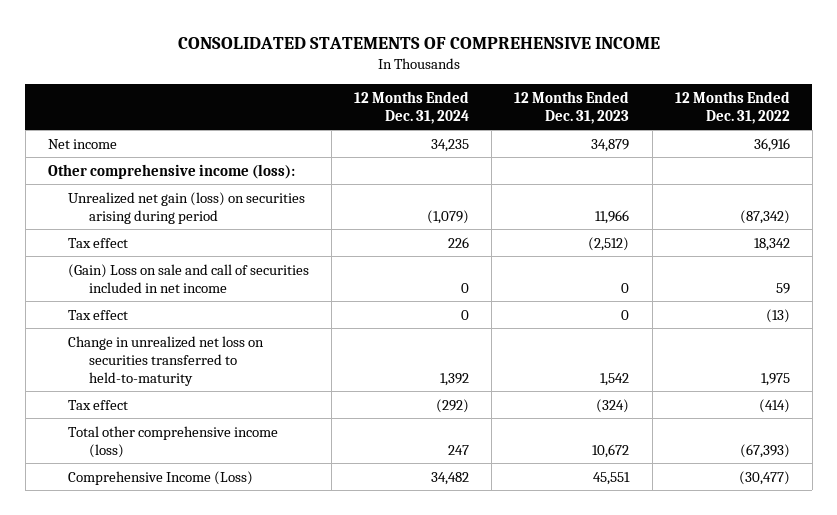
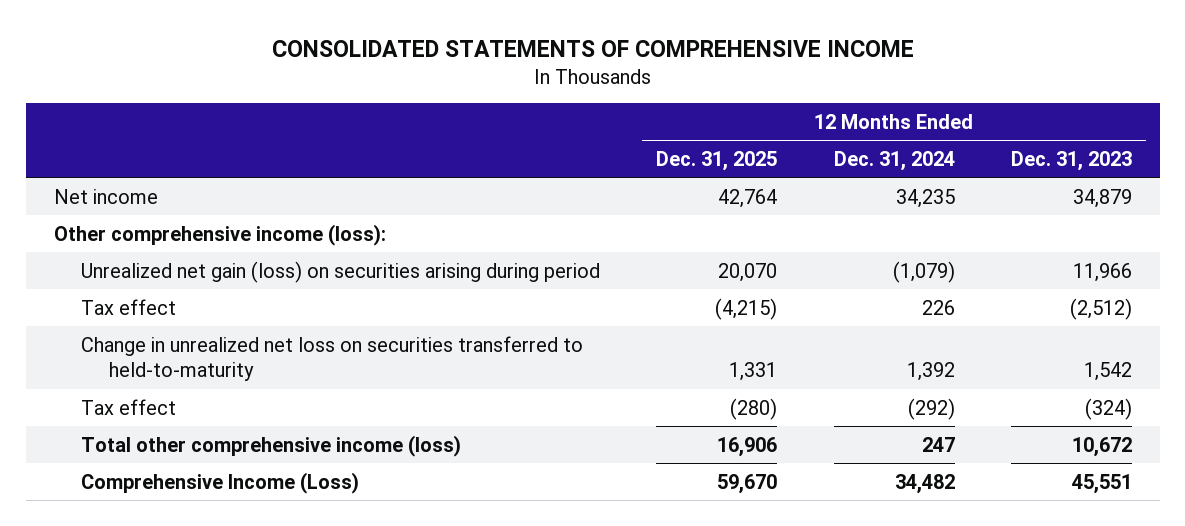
- | 12 Months Ended Dec. 31, 2024 | 12 Months Ended Dec. 31, 2023 | 12 Months Ended Dec. 31, 2022
+ | 12 Months Ended Dec. 31, 2025 | 12 Months Ended Dec. 31, 2024 | 12 Months Ended Dec. 31, 2023
- (Gain) Loss on sale and call of securities included in net income | 0 | 0 | 59
- Tax effect | 0 | 0 | (13)

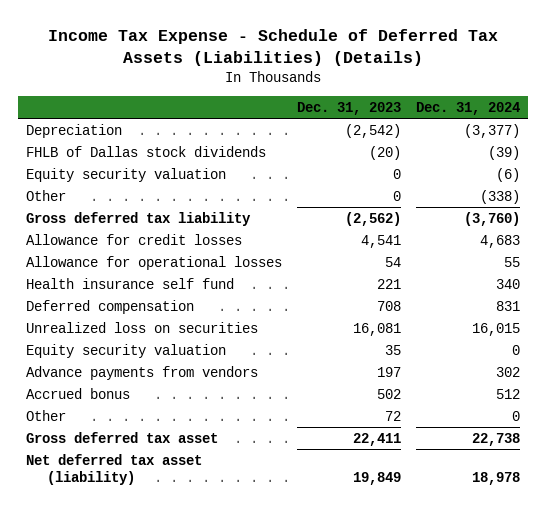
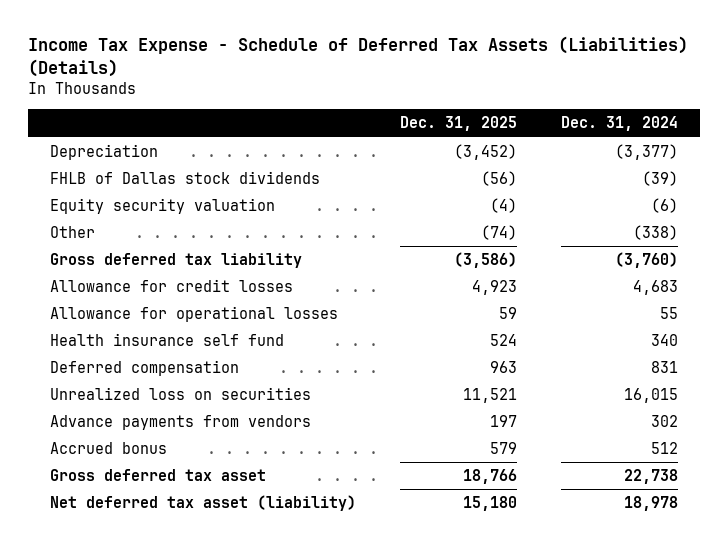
- | Dec. 31, 2023 | Dec. 31, 2024
+ | Dec. 31, 2025 | Dec. 31, 2024
- Equity security valuation | 35 | 0
- Other | 72 | 0

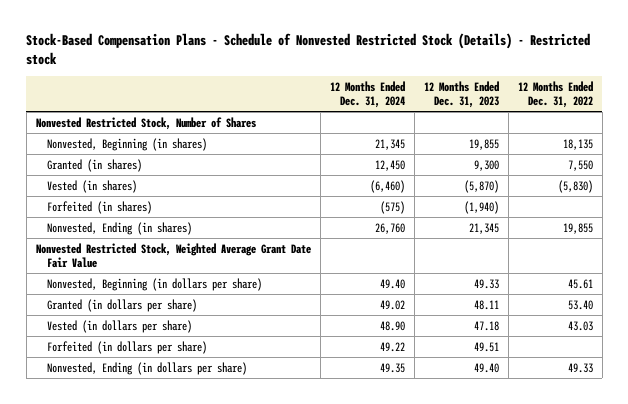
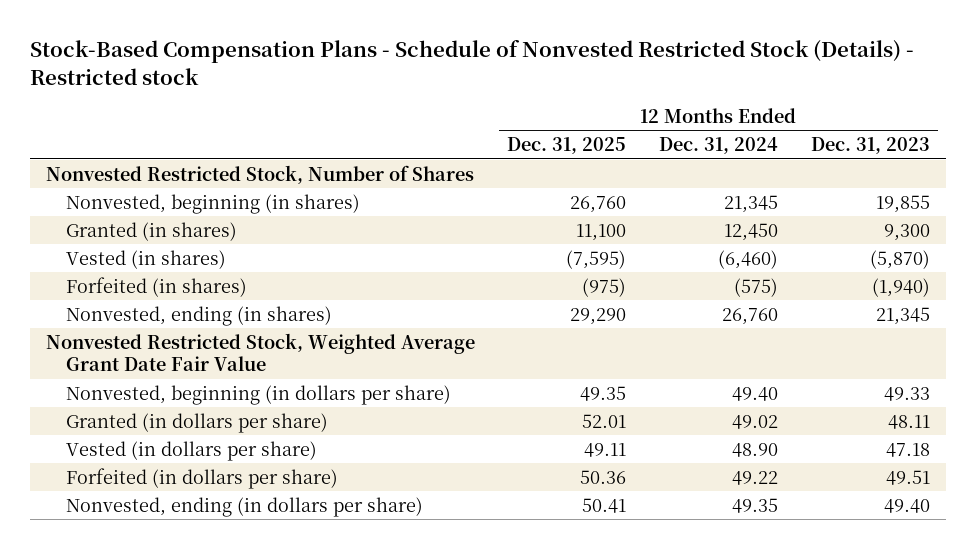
- | 12 Months Ended Dec. 31, 2024 | 12 Months Ended Dec. 31, 2023 | 12 Months Ended Dec. 31, 2022
+ | 12 Months Ended Dec. 31, 2025 | 12 Months Ended Dec. 31, 2024 | 12 Months Ended Dec. 31, 2023
- Nonvested, Beginning (in shares) | 21,345 | 19,855 | 18,135
+ Nonvested, beginning (in shares) | 26,760 | 21,345 | 19,855
- Nonvested, Ending (in shares) | 26,760 | 21,345 | 19,855
+ Nonvested, ending (in shares) | 29,290 | 26,760 | 21,345
- Nonvested, Beginning (in dollars per share) | 49.40 | 49.33 | 45.61
+ Nonvested, beginning (in dollars per share) | 49.35 | 49.40 | 49.33
- Nonvested, Ending (in dollars per share) | 49.35 | 49.40 | 49.33
+ Nonvested, ending (in dollars per share) | 50.41 | 49.35 | 49.40

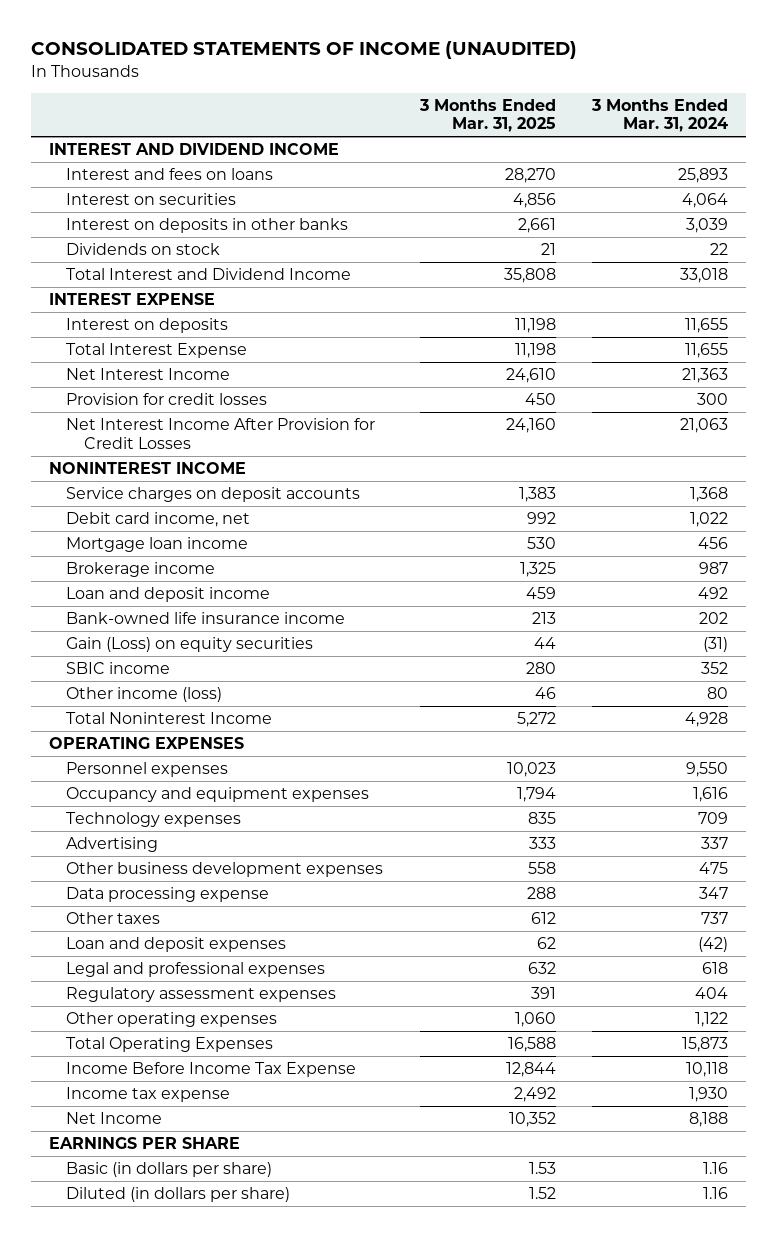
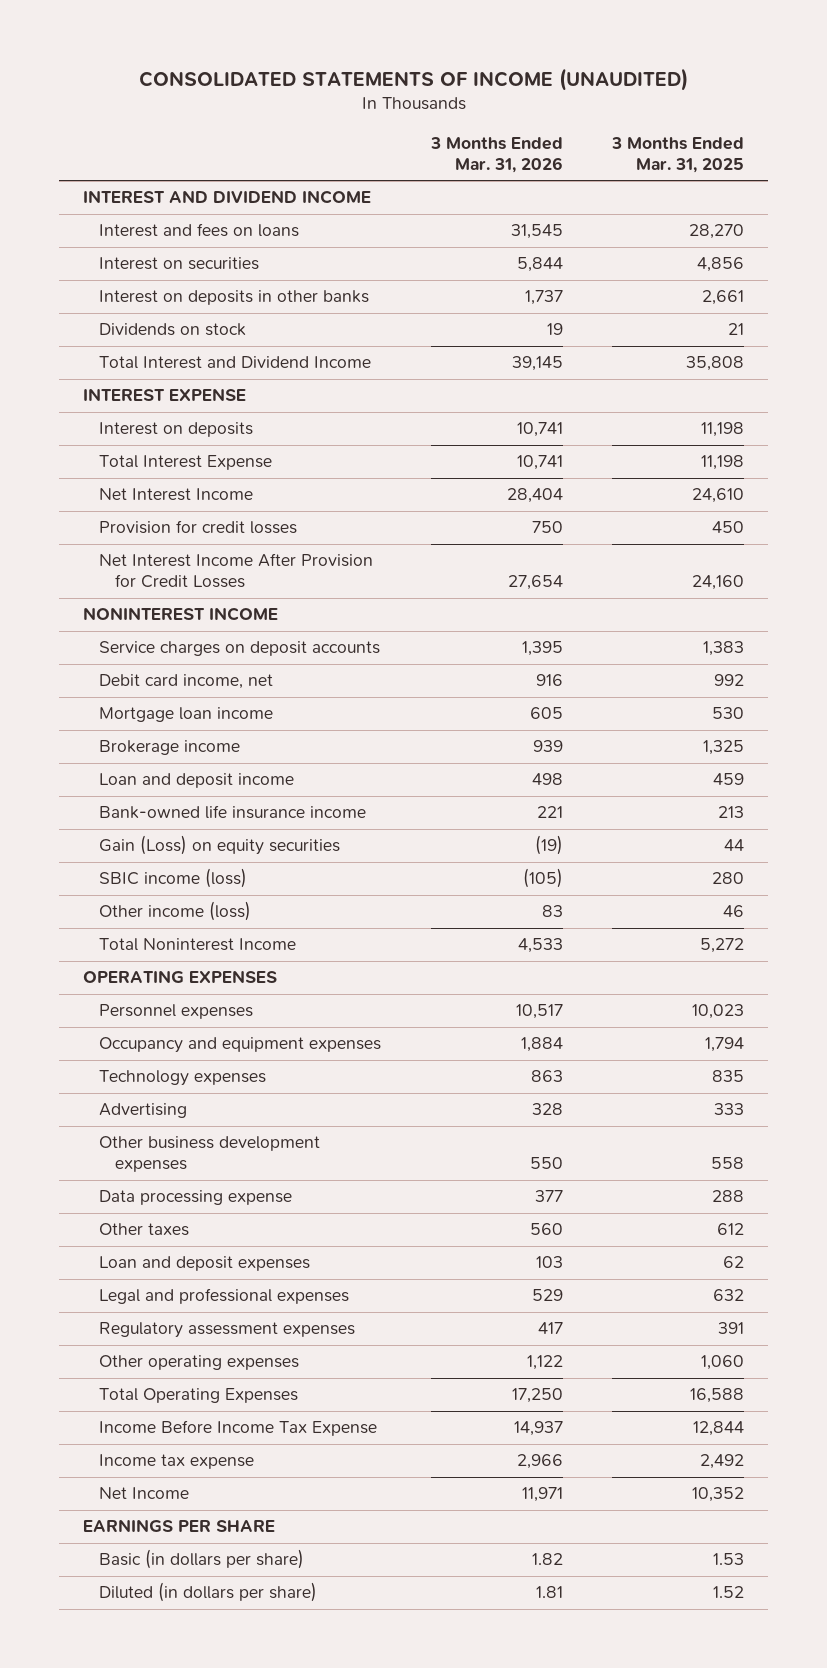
- | 3 Months Ended Mar. 31, 2025 | 3 Months Ended Mar. 31, 2024
+ | 3 Months Ended Mar. 31, 2026 | 3 Months Ended Mar. 31, 2025
- SBIC income | 280 | 352
+ SBIC income (loss) | (105) | 280

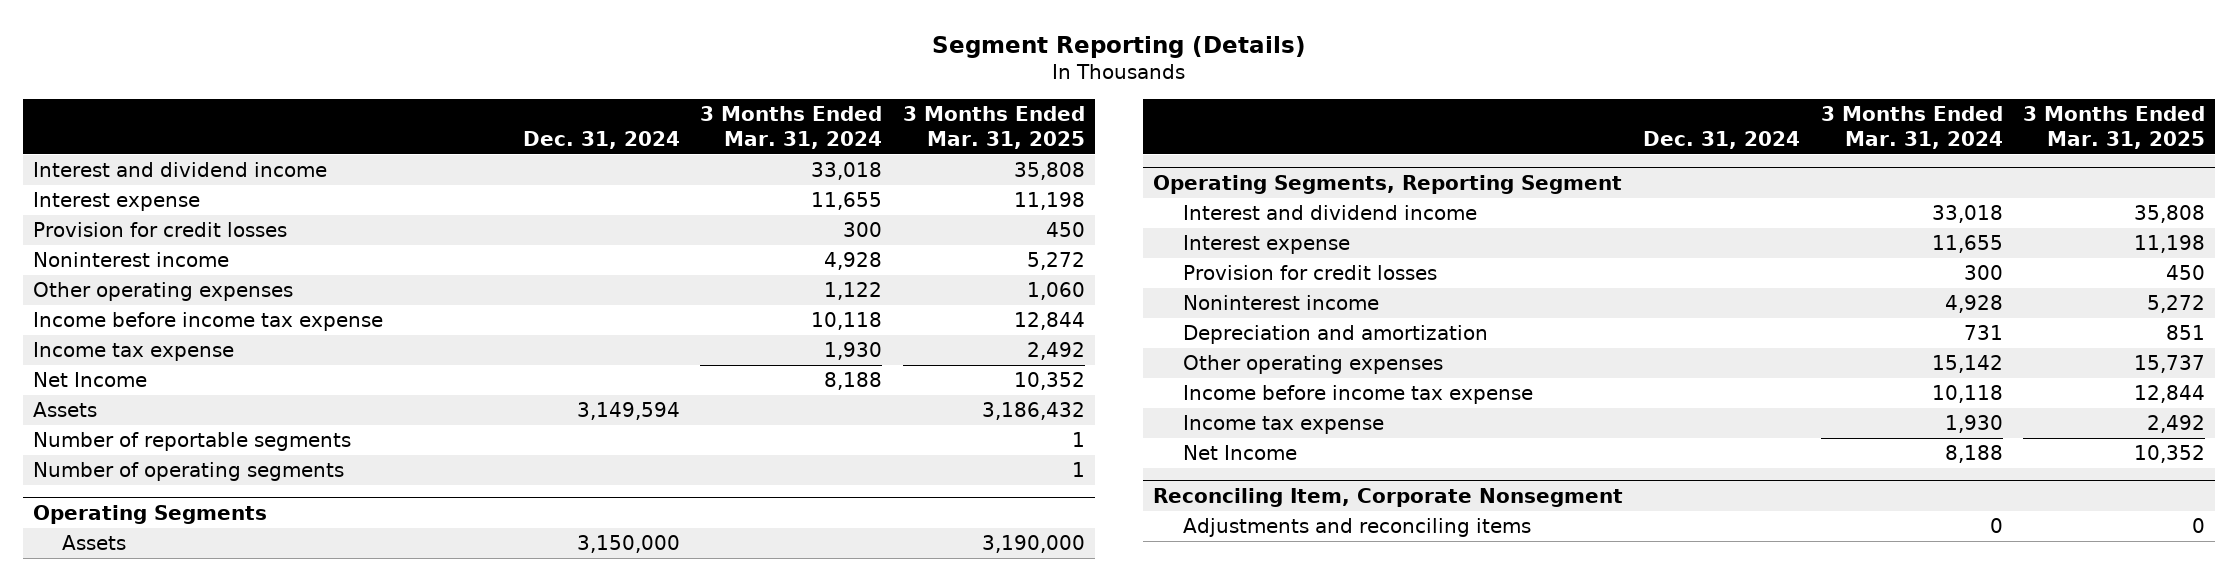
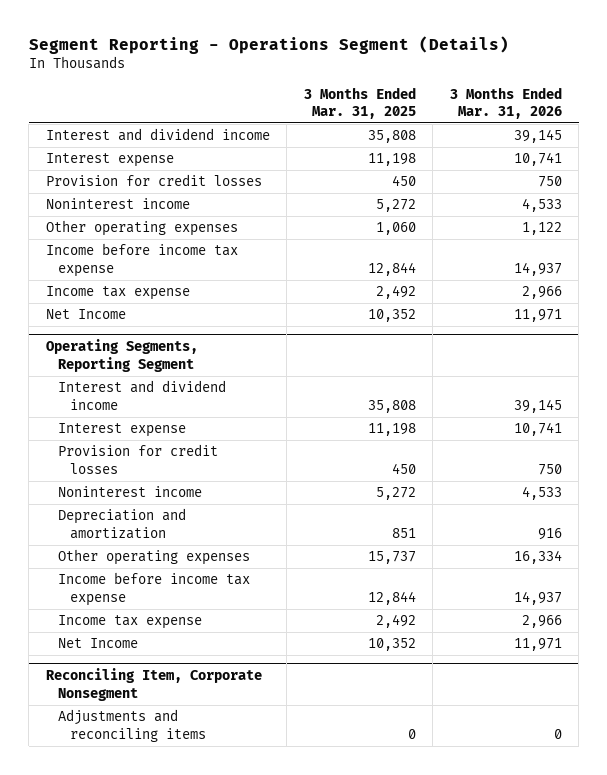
- Segment Reporting (Details)
+ Segment Reporting - Operations Segment (Details)
- | Dec. 31, 2024 | 3 Months Ended Mar. 31, 2024 | 3 Months Ended Mar. 31, 2025
+ | 3 Months Ended Mar. 31, 2025 | 3 Months Ended Mar. 31, 2026
- Assets | 3,149,594 | | 3,186,432
- Number of reportable segments | | | 1
- Number of operating segments | | | 1
- Operating Segments
- Assets | 3,150,000 | | 3,190,000

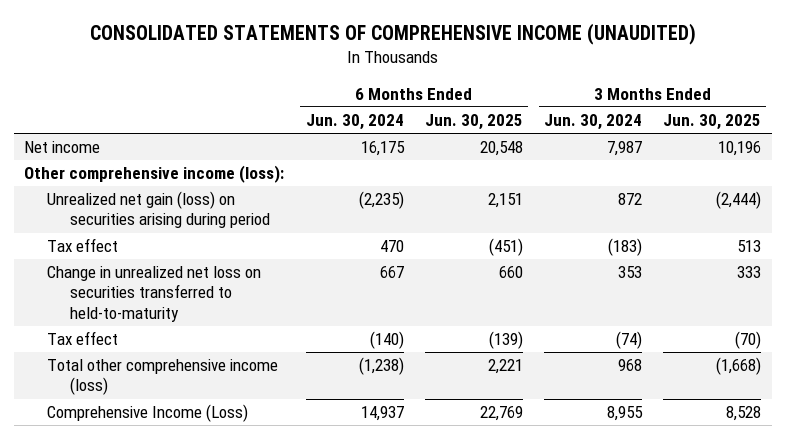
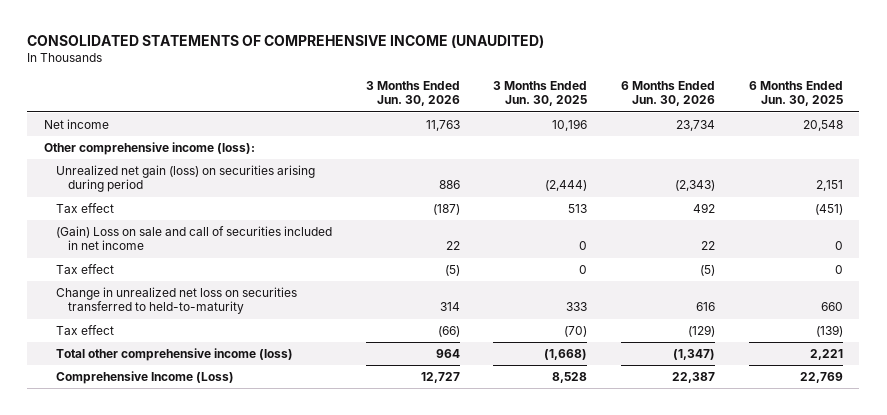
- | 6 Months Ended Jun. 30, 2024 | 6 Months Ended Jun. 30, 2025 | 3 Months Ended Jun. 30, 2024 | 3 Months Ended Jun. 30, 2025
+ | 3 Months Ended Jun. 30, 2026 | 3 Months Ended Jun. 30, 2025 | 6 Months Ended Jun. 30, 2026 | 6 Months Ended Jun. 30, 2025
+ (Gain) Loss on sale and call of securities included in net income | 22 | 0 | 22 | 0
+ Tax effect | (5) | 0 | (5) | 0

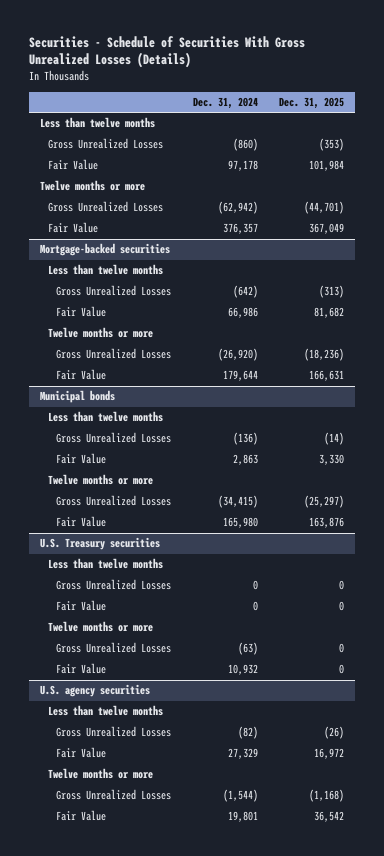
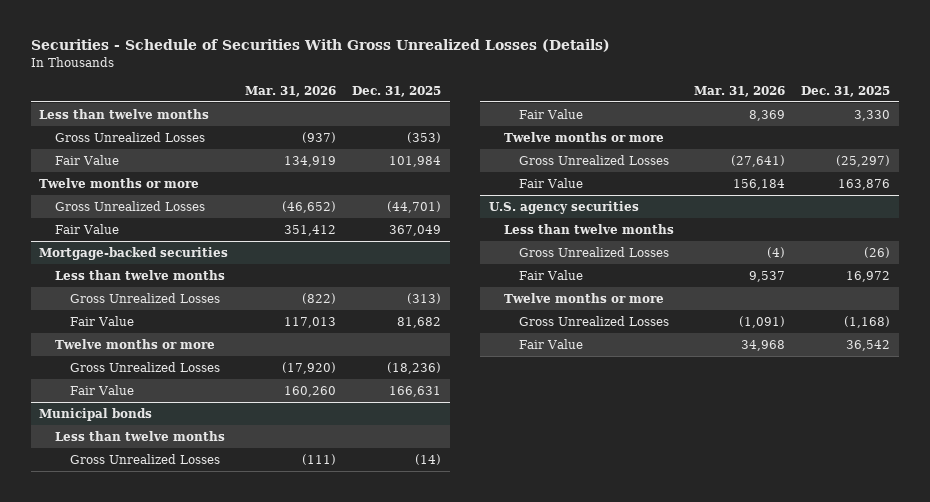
- | Dec. 31, 2024 | Dec. 31, 2025
+ | Mar. 31, 2026 | Dec. 31, 2025
- U.S. Treasury securities
- Less than twelve months
- Gross Unrealized Losses | 0 | 0
- Fair Value | 0 | 0
- Twelve months or more
- Gross Unrealized Losses | (63) | 0
- Fair Value | 10,932 | 0

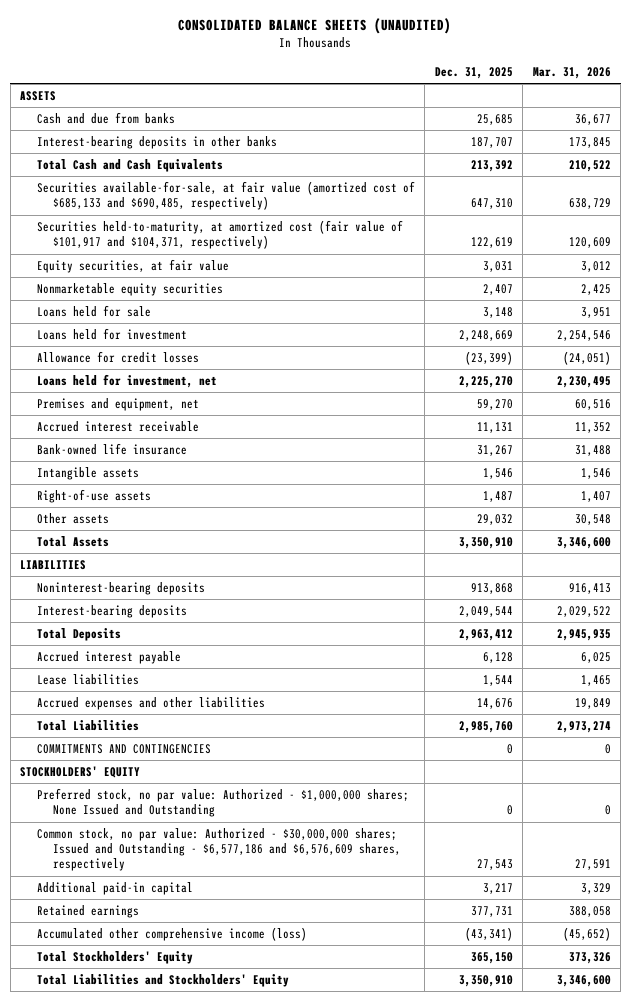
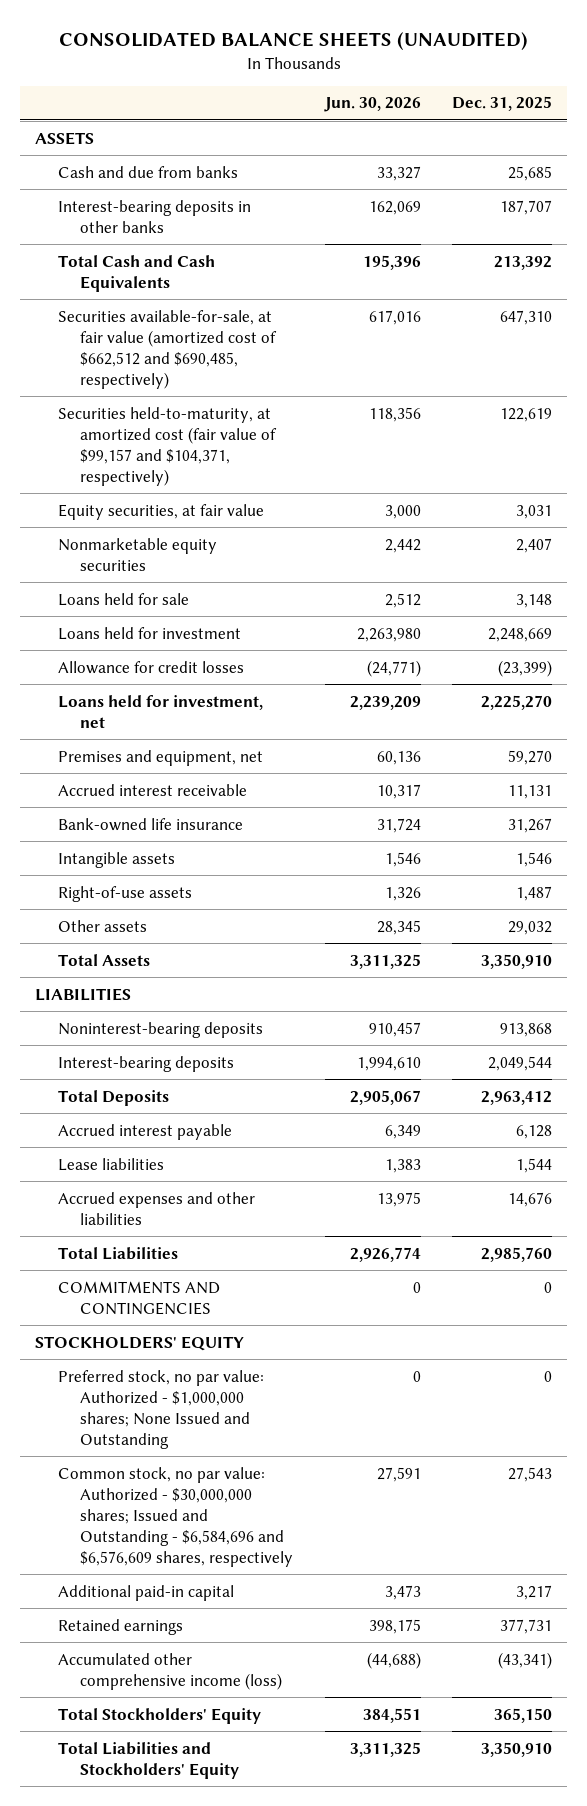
- | Dec. 31, 2025 | Mar. 31, 2026
+ | Jun. 30, 2026 | Dec. 31, 2025
- Securities available-for-sale, at fair value (amortized cost of $685,133 and $690,485, respectively) | 647,310 | 638,729
- Securities held-to-maturity, at amortized cost (fair value of $101,917 and $104,371, respectively) | 122,619 | 120,609
+ Securities available-for-sale, at fair value (amortized cost of $662,512 and $690,485, respectively) | 617,016 | 647,310
+ Securities held-to-maturity, at amortized cost (fair value of $99,157 and $104,371, respectively) | 118,356 | 122,619
- Common stock, no par value: Authorized - $30,000,000 shares; Issued and Outstanding - $6,577,186 and $6,576,609 shares, respectively | 27,543 | 27,591
+ Common stock, no par value: Authorized - $30,000,000 shares; Issued and Outstanding - $6,584,696 and $6,576,609 shares, respectively | 27,591 | 27,543

